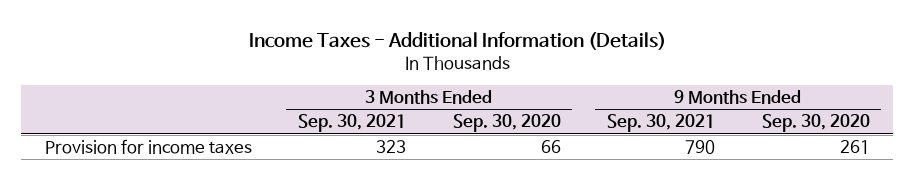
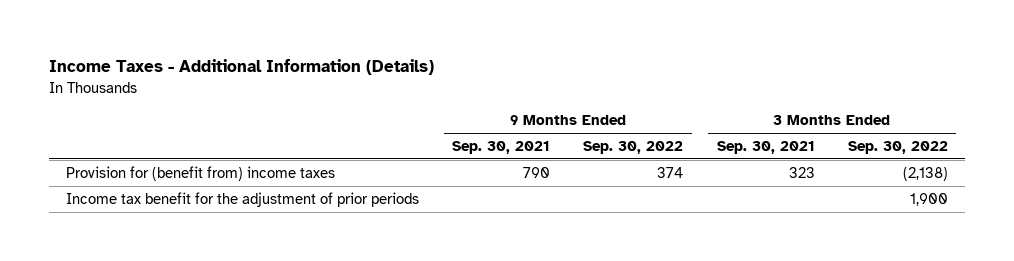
- | 3 Months Ended Sep. 30, 2021 | 3 Months Ended Sep. 30, 2020 | 9 Months Ended Sep. 30, 2021 | 9 Months Ended Sep. 30, 2020
+ | 9 Months Ended Sep. 30, 2021 | 9 Months Ended Sep. 30, 2022 | 3 Months Ended Sep. 30, 2021 | 3 Months Ended Sep. 30, 2022
- Provision for income taxes | 323 | 66 | 790 | 261
+ Provision for (benefit from) income taxes | 790 | 374 | 323 | (2,138)
+ Income tax benefit for the adjustment of prior periods | | | | 1,900

